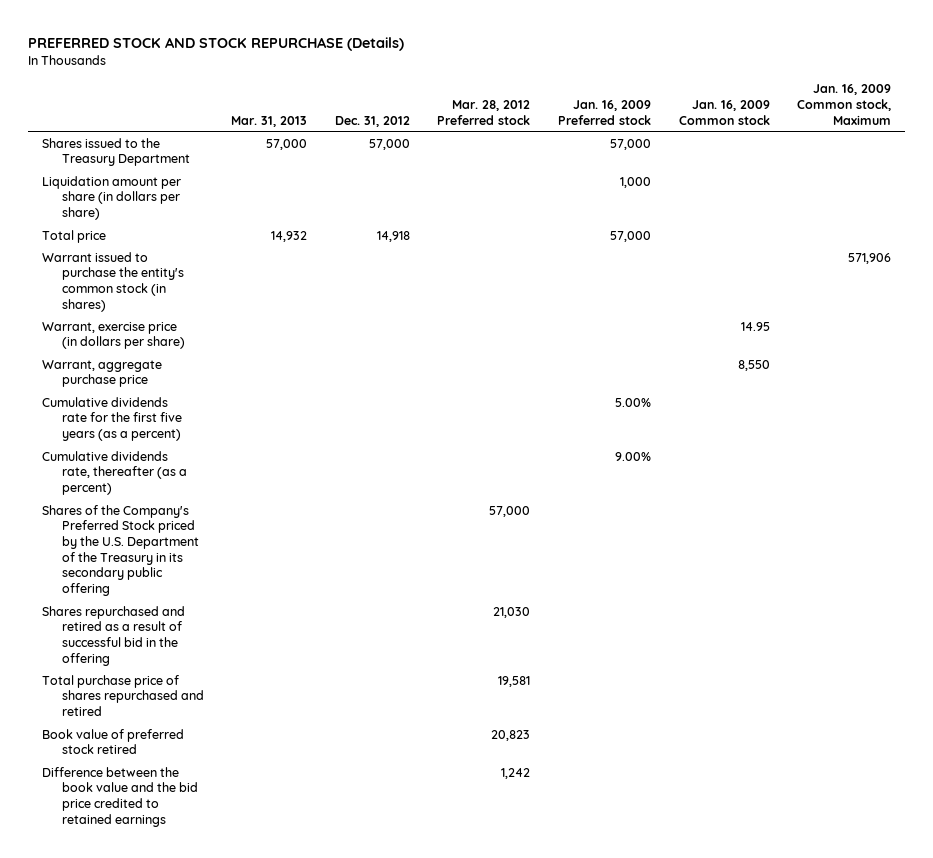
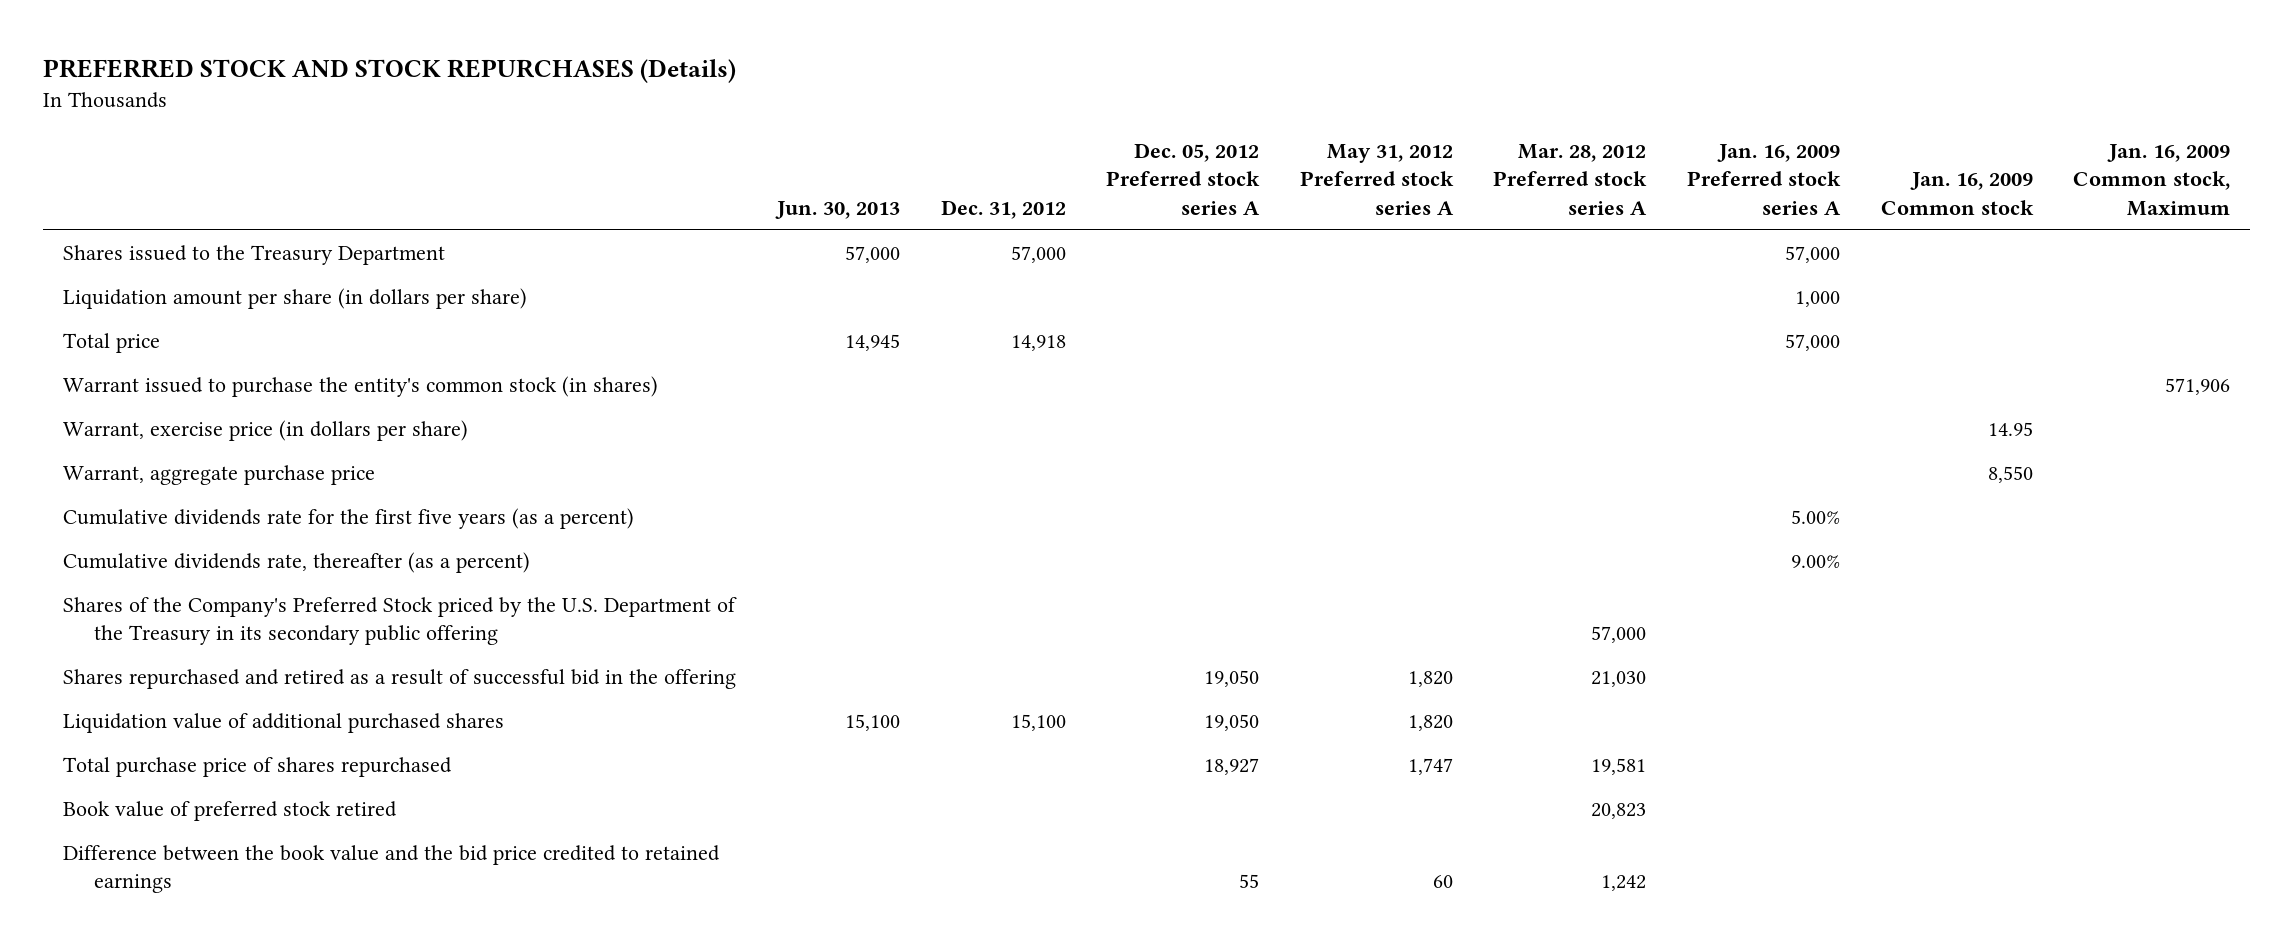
- PREFERRED STOCK AND STOCK REPURCHASE (Details)
+ PREFERRED STOCK AND STOCK REPURCHASES (Details)
- | Mar. 31, 2013 | Dec. 31, 2012 | Mar. 28, 2012 Preferred stock | Jan. 16, 2009 Preferred stock | Jan. 16, 2009 Common stock | Jan. 16, 2009 Common stock, Maximum
+ | Jun. 30, 2013 | Dec. 31, 2012 | Dec. 05, 2012 Preferred stock series A | May 31, 2012 Preferred stock series A | Mar. 28, 2012 Preferred stock series A | Jan. 16, 2009 Preferred stock series A | Jan. 16, 2009 Common stock | Jan. 16, 2009 Common stock, Maximum
- Total purchase price of shares repurchased and retired | | | 19,581 | | |
+ Liquidation value of additional purchased shares | 15,100 | 15,100 | 19,050 | 1,820 | | | |
+ Total purchase price of shares repurchased | | | 18,927 | 1,747 | 19,581 | | |

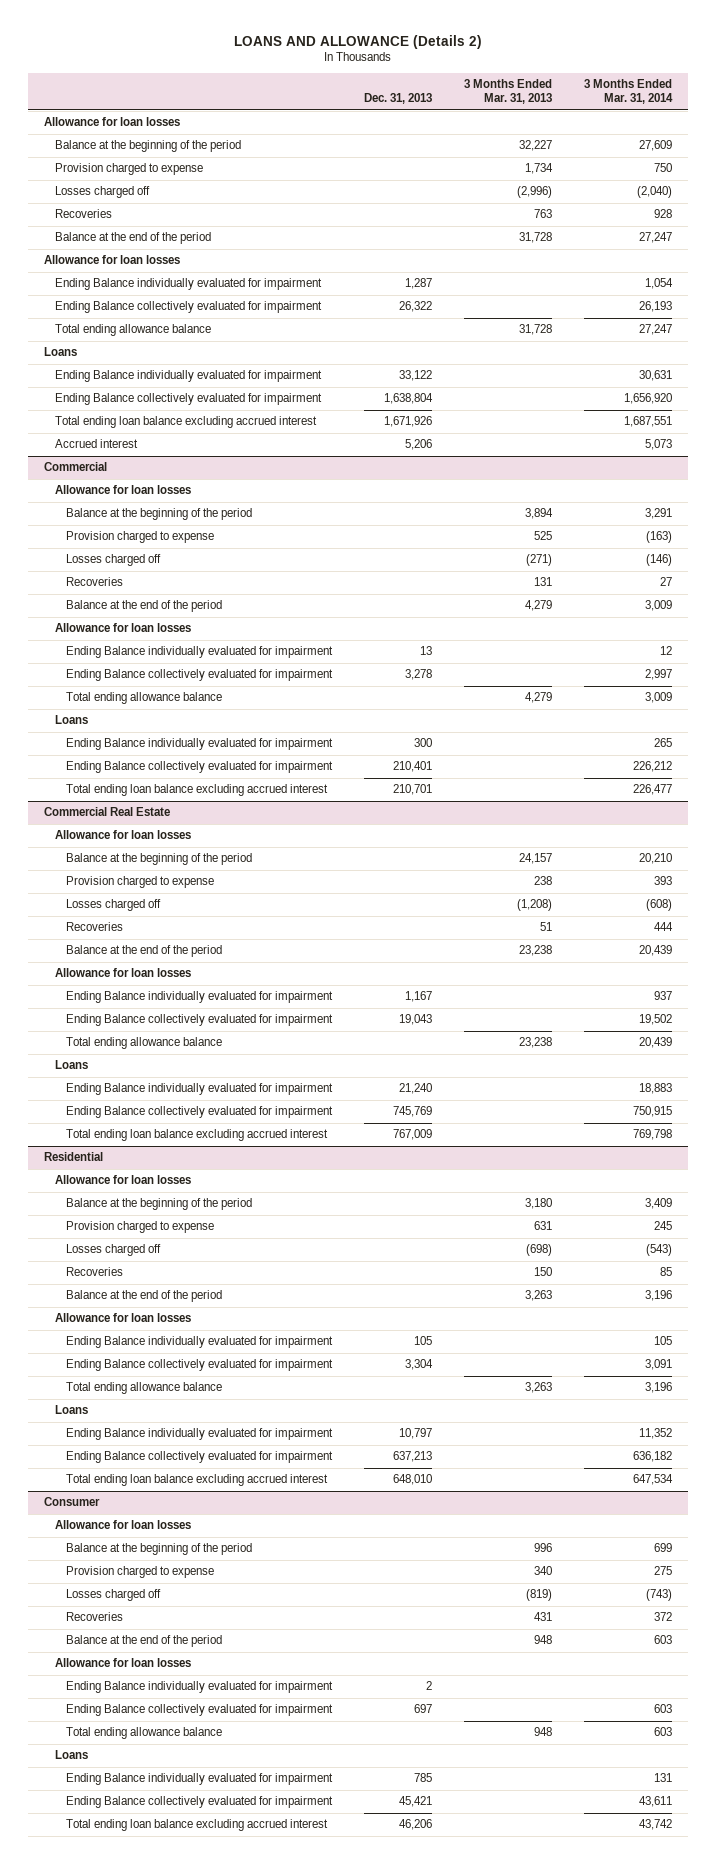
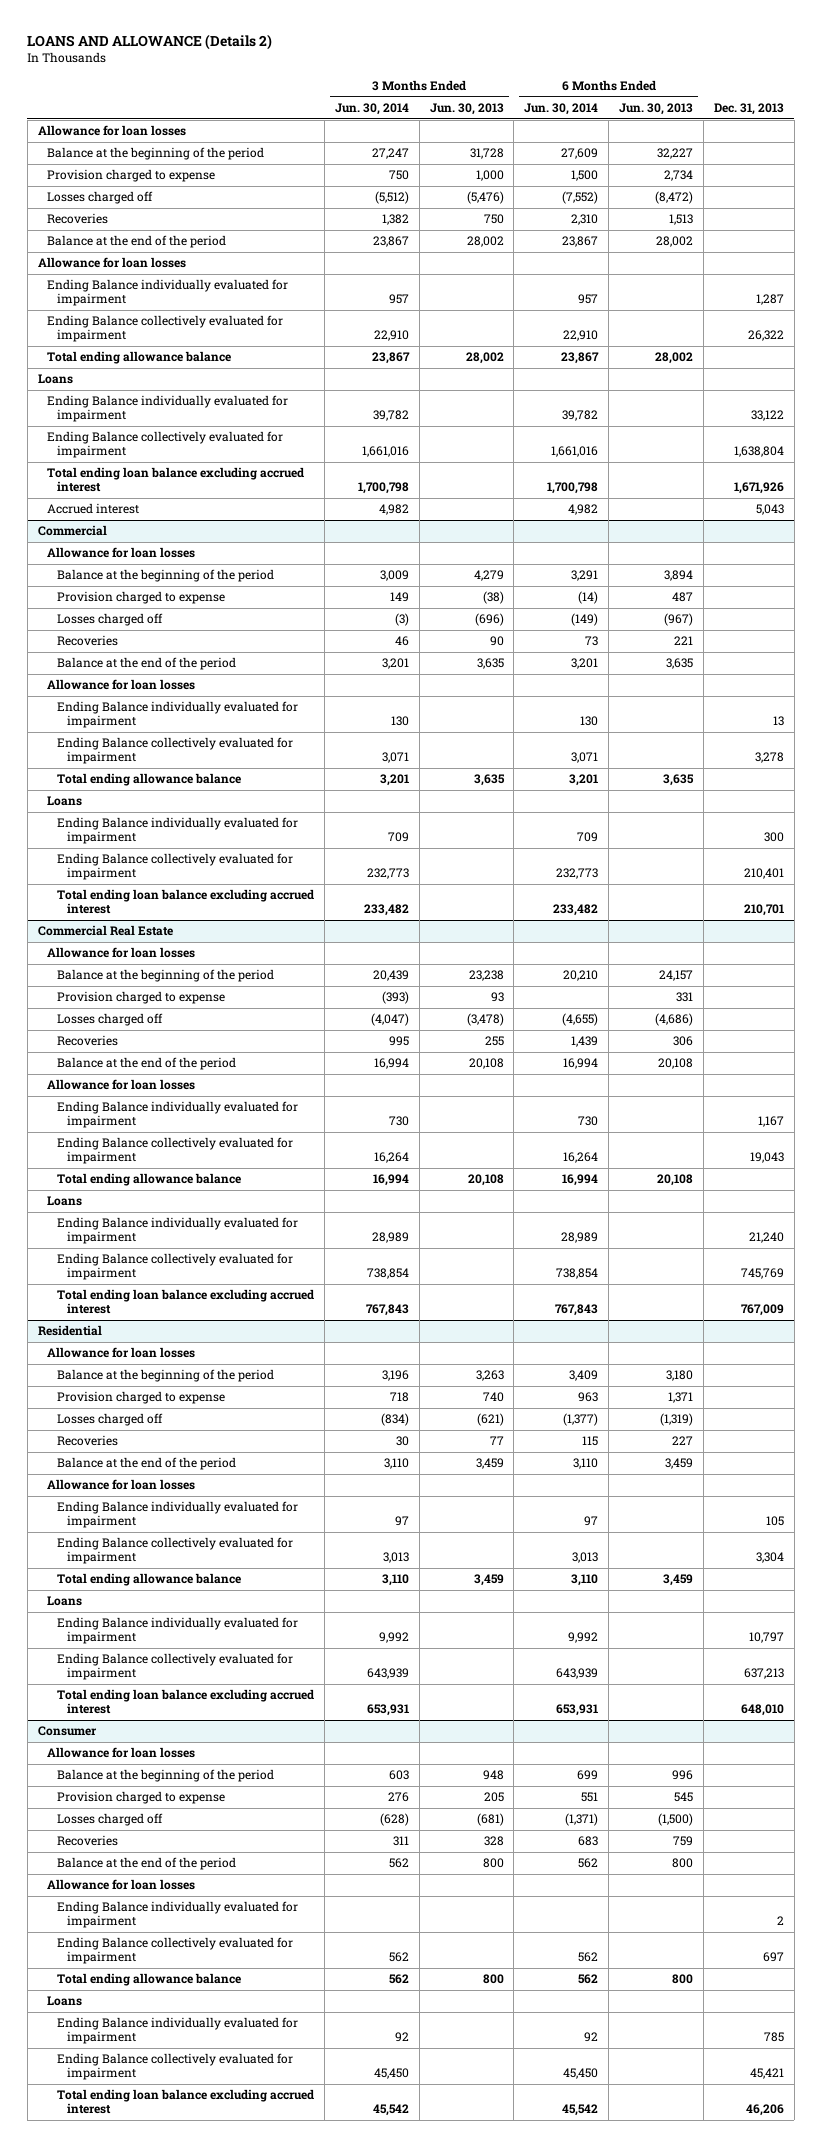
- | Dec. 31, 2013 | 3 Months Ended Mar. 31, 2013 | 3 Months Ended Mar. 31, 2014
+ | 3 Months Ended Jun. 30, 2014 | 3 Months Ended Jun. 30, 2013 | 6 Months Ended Jun. 30, 2014 | 6 Months Ended Jun. 30, 2013 | Dec. 31, 2013
- Accrued interest | 5,206 | | 5,073
+ Accrued interest | 4,982 | | 4,982 | | 5,043

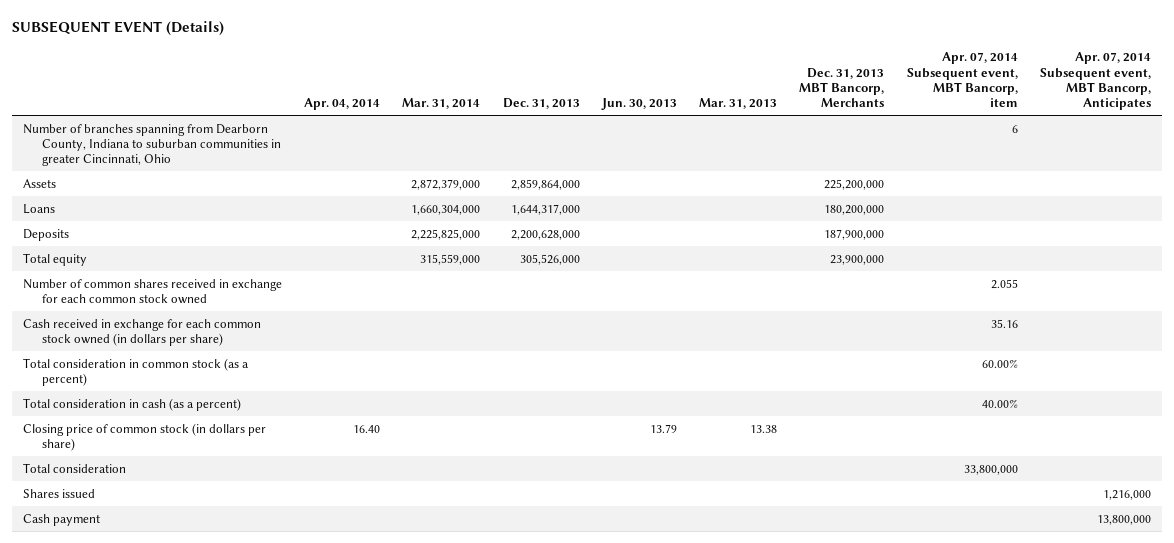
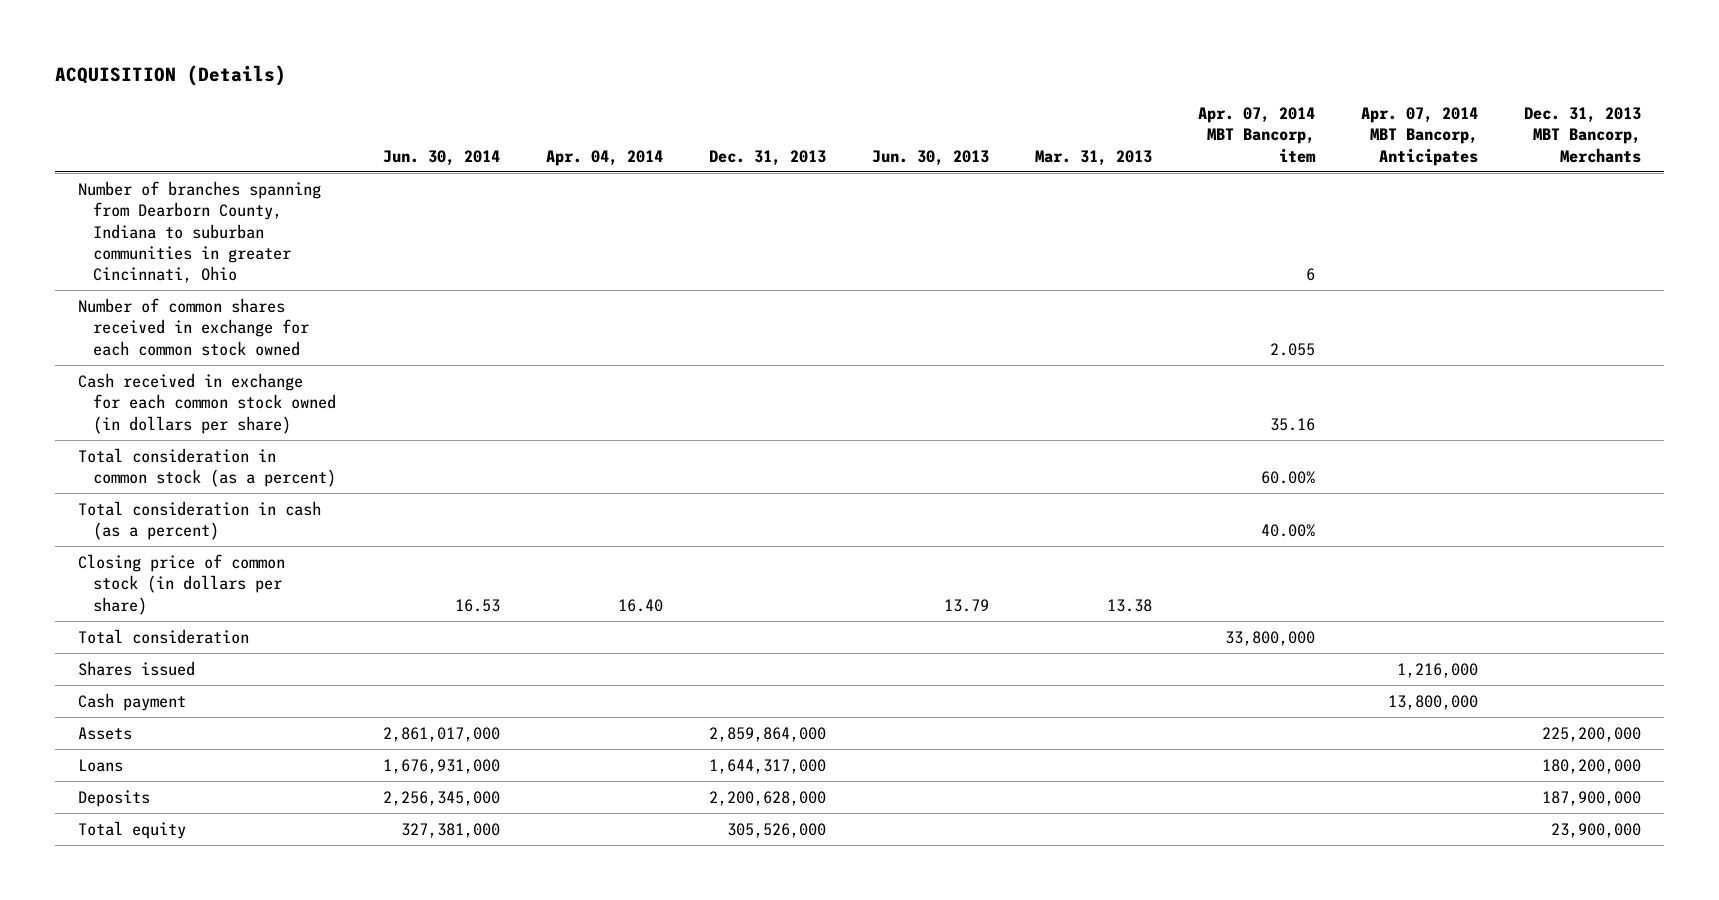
- SUBSEQUENT EVENT (Details)
+ ACQUISITION (Details)
- | Apr. 04, 2014 | Mar. 31, 2014 | Dec. 31, 2013 | Jun. 30, 2013 | Mar. 31, 2013 | Dec. 31, 2013 MBT Bancorp, Merchants | Apr. 07, 2014 Subsequent event, MBT Bancorp, item | Apr. 07, 2014 Subsequent event, MBT Bancorp, Anticipates
+ | Jun. 30, 2014 | Apr. 04, 2014 | Dec. 31, 2013 | Jun. 30, 2013 | Mar. 31, 2013 | Apr. 07, 2014 MBT Bancorp, item | Apr. 07, 2014 MBT Bancorp, Anticipates | Dec. 31, 2013 MBT Bancorp, Merchants
moved down: Assets | 2,861,017,000 | | 2,859,864,000 | | | | | 225,200,000
moved down: Loans | 1,676,931,000 | | 1,644,317,000 | | | | | 180,200,000
moved down: Deposits | 2,256,345,000 | | 2,200,628,000 | | | | | 187,900,000
moved down: Total equity | 327,381,000 | | 305,526,000 | | | | | 23,900,000

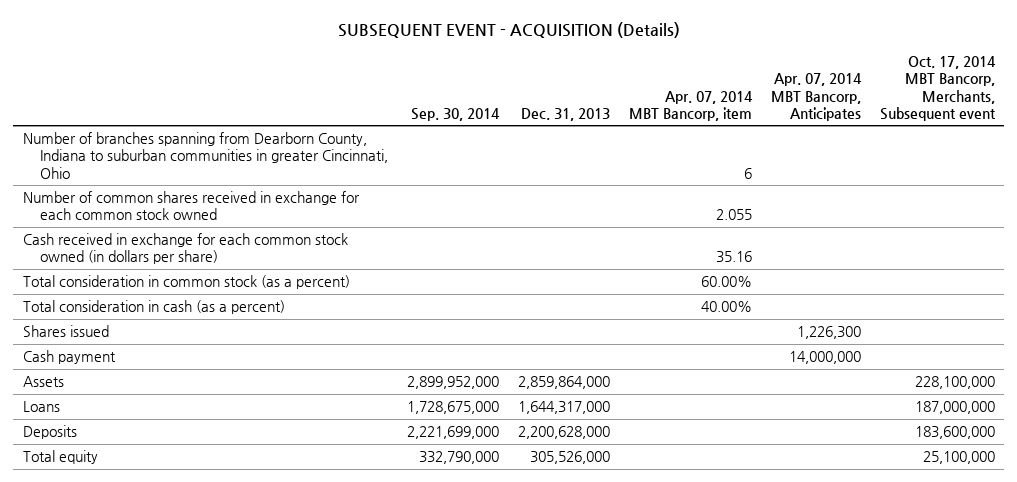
- ACQUISITION (Details)
+ SUBSEQUENT EVENT - ACQUISITION (Details)
- | Jun. 30, 2014 | Apr. 04, 2014 | Dec. 31, 2013 | Jun. 30, 2013 | Mar. 31, 2013 | Apr. 07, 2014 MBT Bancorp, item | Apr. 07, 2014 MBT Bancorp, Anticipates | Dec. 31, 2013 MBT Bancorp, Merchants
+ | Sep. 30, 2014 | Dec. 31, 2013 | Apr. 07, 2014 MBT Bancorp, item | Apr. 07, 2014 MBT Bancorp, Anticipates | Oct. 17, 2014 MBT Bancorp, Merchants, Subsequent event
- Closing price of common stock (in dollars per share) | 16.53 | 16.40 | | 13.79 | 13.38 | | |
- Total consideration | | | | | | 33,800,000 | |
- Shares issued | | | | | | | 1,216,000 |
- Cash payment | | | | | | | 13,800,000 |
+ Shares issued | | | | 1,226,300 |
+ Cash payment | | | | 14,000,000 |

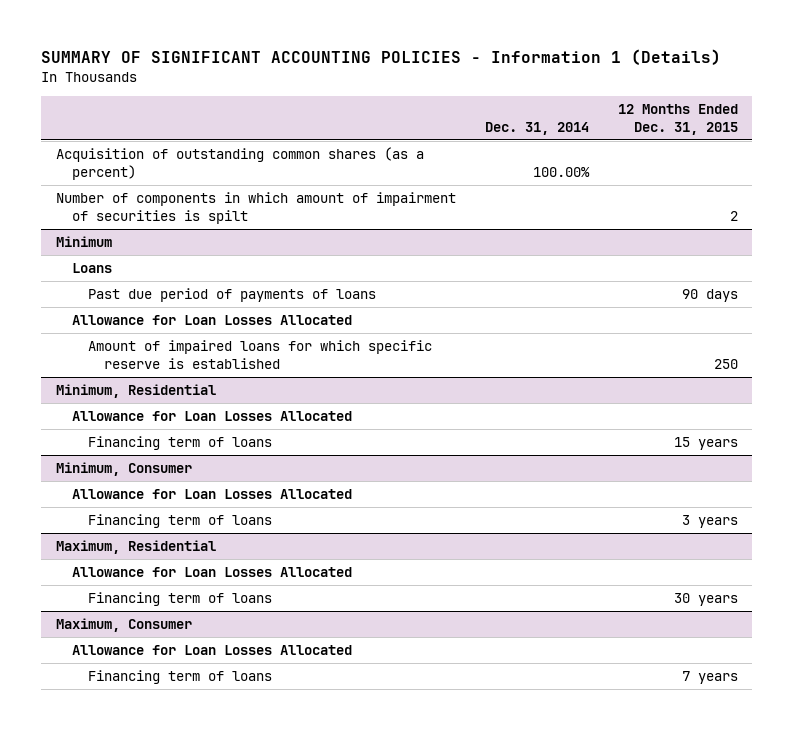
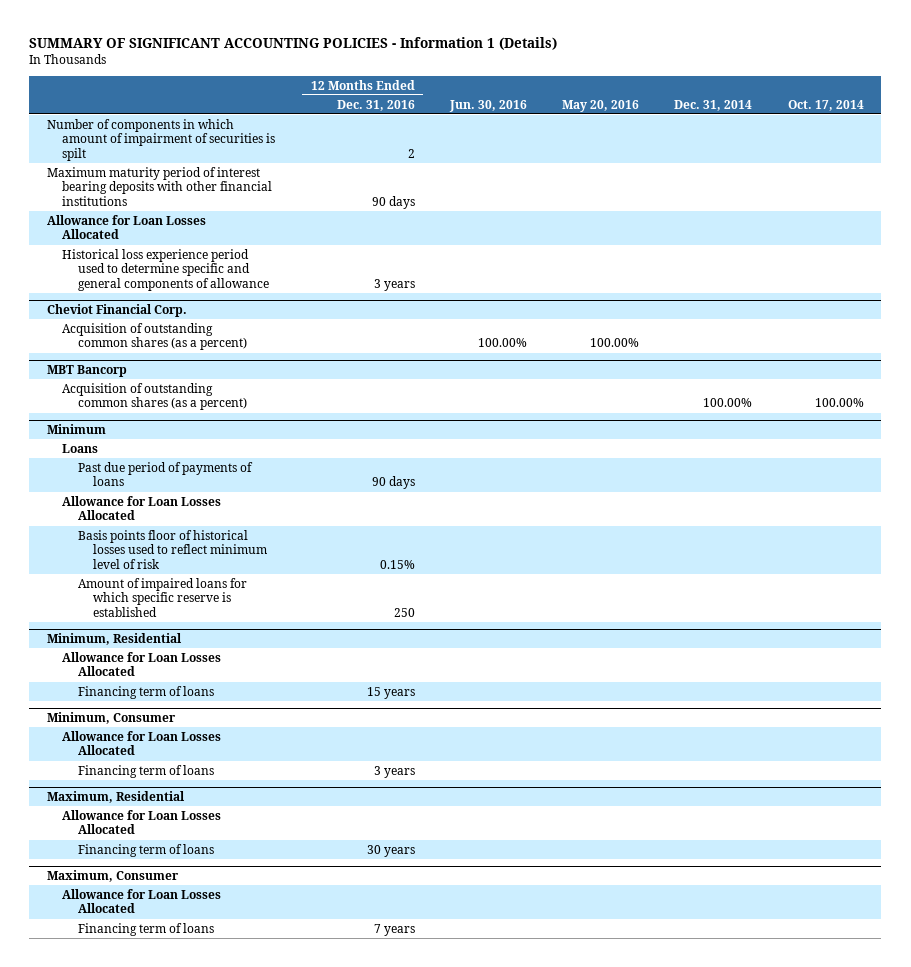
- | Dec. 31, 2014 | 12 Months Ended Dec. 31, 2015
+ | 12 Months Ended Dec. 31, 2016 | Jun. 30, 2016 | May 20, 2016 | Dec. 31, 2014 | Oct. 17, 2014
- Acquisition of outstanding common shares (as a percent) | 100.00% |
+ Maximum maturity period of interest bearing deposits with other financial institutions | 90 days | | | |
+ Allowance for Loan Losses Allocated
+ Historical loss experience period used to determine specific and general components of allowance | 3 years | | | |
+ Cheviot Financial Corp.
+ Acquisition of outstanding common shares (as a percent) | | 100.00% | 100.00% | |
+ MBT Bancorp
+ Acquisition of outstanding common shares (as a percent) | | | | 100.00% | 100.00%
@ Minimum
+ Basis points floor of historical losses used to reflect minimum level of risk | 0.15% | | | |

